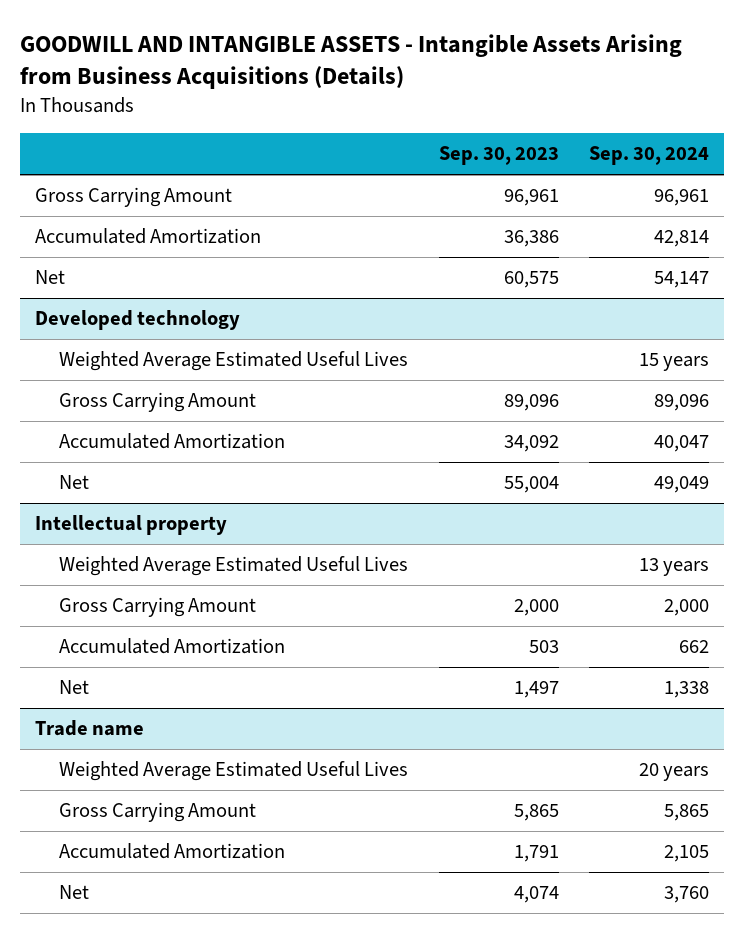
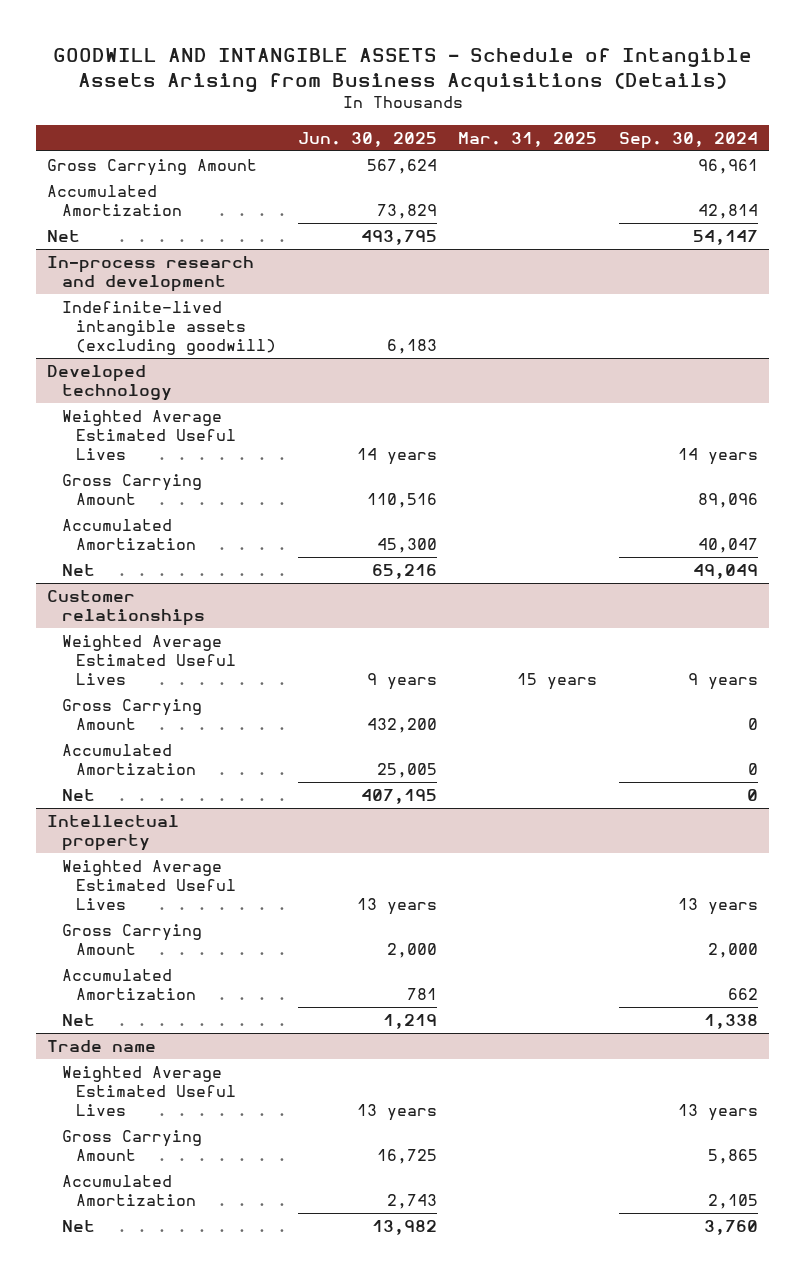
- GOODWILL AND INTANGIBLE ASSETS - Intangible Assets Arising from Business Acquisitions (Details)
+ GOODWILL AND INTANGIBLE ASSETS - Schedule of Intangible Assets Arising from Business Acquisitions (Details)
- | Sep. 30, 2023 | Sep. 30, 2024
+ | Jun. 30, 2025 | Mar. 31, 2025 | Sep. 30, 2024
+ In-process research and development
+ Indefinite-lived intangible assets (excluding goodwill) | 6,183 | |
@ Developed technology
- Weighted Average Estimated Useful Lives | | 15 years
+ Weighted Average Estimated Useful Lives | 14 years | | 14 years
+ Customer relationships
+ Weighted Average Estimated Useful Lives | 9 years | 15 years | 9 years
+ Gross Carrying Amount | 432,200 | | 0
+ Accumulated Amortization | 25,005 | | 0
+ Net | 407,195 | | 0
@ Trade name
- Weighted Average Estimated Useful Lives | | 20 years
+ Weighted Average Estimated Useful Lives | 13 years | | 13 years

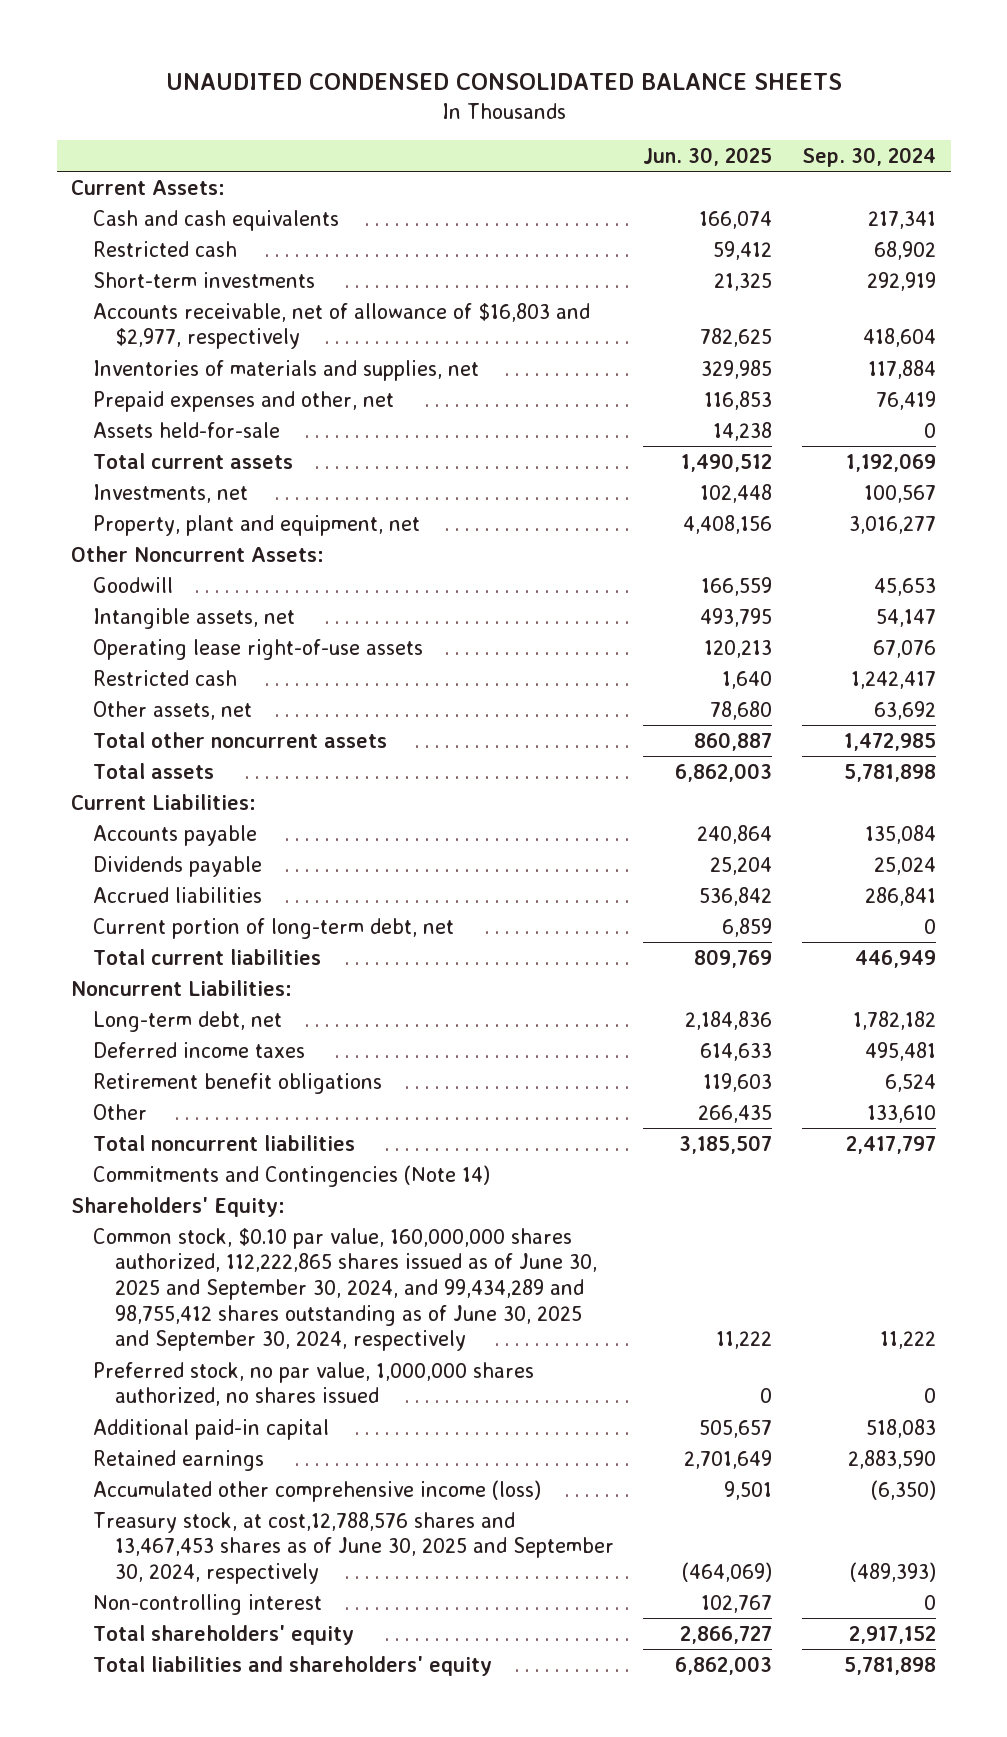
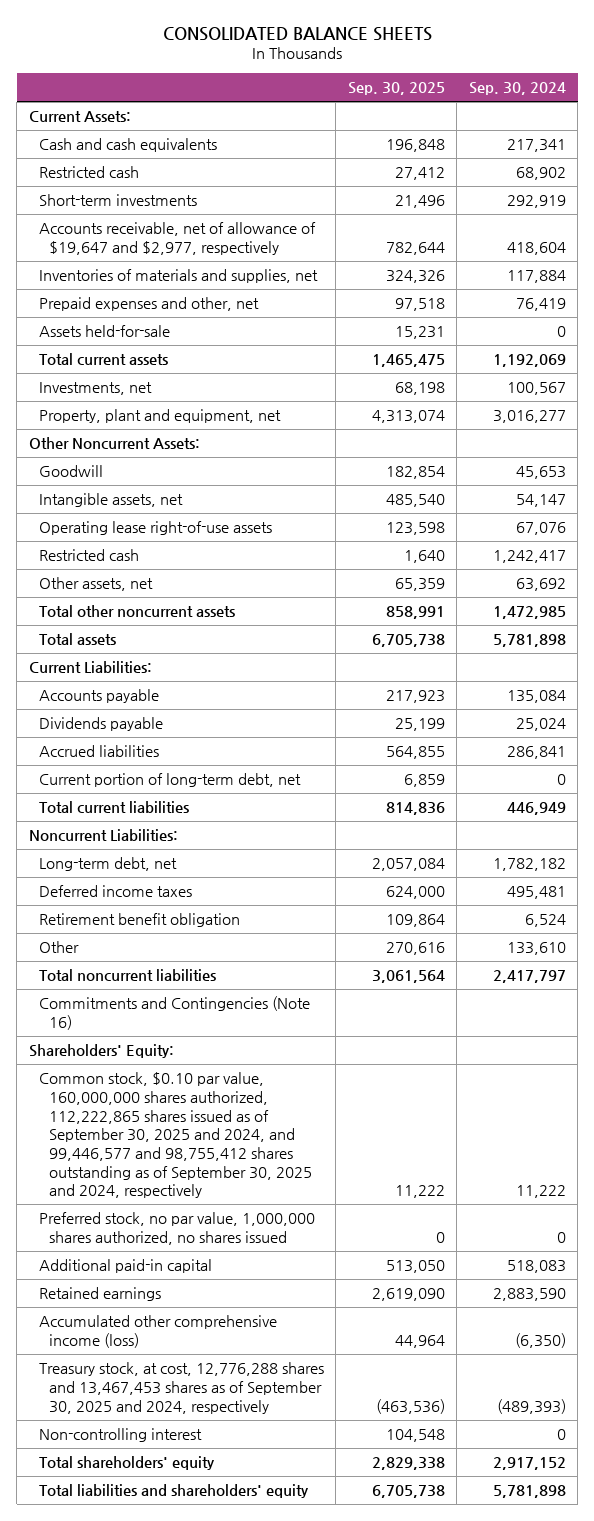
- UNAUDITED CONDENSED CONSOLIDATED BALANCE SHEETS
+ CONSOLIDATED BALANCE SHEETS
- | Jun. 30, 2025 | Sep. 30, 2024
+ | Sep. 30, 2025 | Sep. 30, 2024
- Accounts receivable, net of allowance of $16,803 and $2,977, respectively | 782,625 | 418,604
+ Accounts receivable, net of allowance of $19,647 and $2,977, respectively | 782,644 | 418,604
- Retirement benefit obligations | 119,603 | 6,524
+ Retirement benefit obligation | 109,864 | 6,524
- Commitments and Contingencies (Note 14)
+ Commitments and Contingencies (Note 16)
- Common stock, $0.10 par value, 160,000,000 shares authorized, 112,222,865 shares issued as of June 30, 2025 and September 30, 2024, and 99,434,289 and 98,755,412 shares outstanding as of June 30, 2025 and September 30, 2024, respectively | 11,222 | 11,222
+ Common stock, $0.10 par value, 160,000,000 shares authorized, 112,222,865 shares issued as of September 30, 2025 and 2024, and 99,446,577 and 98,755,412 shares outstanding as of September 30, 2025 and 2024, respectively | 11,222 | 11,222
- Treasury stock, at cost,12,788,576 shares and 13,467,453 shares as of June 30, 2025 and September 30, 2024, respectively | (464,069) | (489,393)
+ Treasury stock, at cost, 12,776,288 shares and 13,467,453 shares as of September 30, 2025 and 2024, respectively | (463,536) | (489,393)

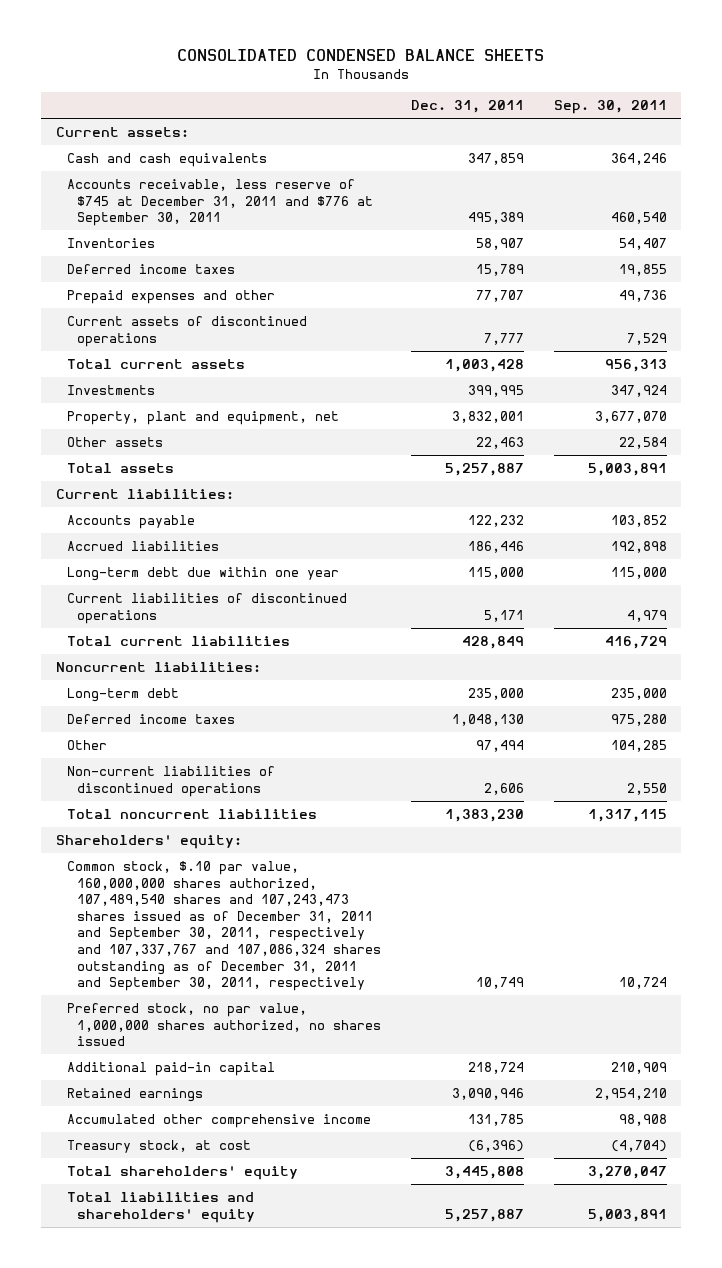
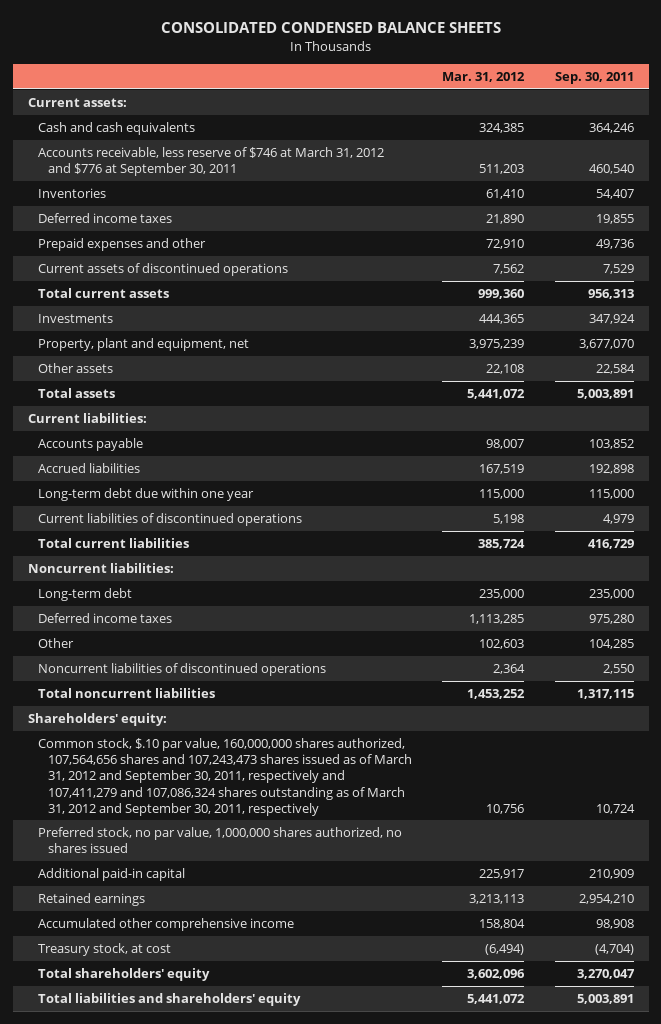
- | Dec. 31, 2011 | Sep. 30, 2011
+ | Mar. 31, 2012 | Sep. 30, 2011
- Accounts receivable, less reserve of $745 at December 31, 2011 and $776 at September 30, 2011 | 495,389 | 460,540
+ Accounts receivable, less reserve of $746 at March 31, 2012 and $776 at September 30, 2011 | 511,203 | 460,540
- Non-current liabilities of discontinued operations | 2,606 | 2,550
+ Noncurrent liabilities of discontinued operations | 2,364 | 2,550
- Common stock, $.10 par value, 160,000,000 shares authorized, 107,489,540 shares and 107,243,473 shares issued as of December 31, 2011 and September 30, 2011, respectively and 107,337,767 and 107,086,324 shares outstanding as of December 31, 2011 and September 30, 2011, respectively | 10,749 | 10,724
+ Common stock, $.10 par value, 160,000,000 shares authorized, 107,564,656 shares and 107,243,473 shares issued as of March 31, 2012 and September 30, 2011, respectively and 107,411,279 and 107,086,324 shares outstanding as of March 31, 2012 and September 30, 2011, respectively | 10,756 | 10,724

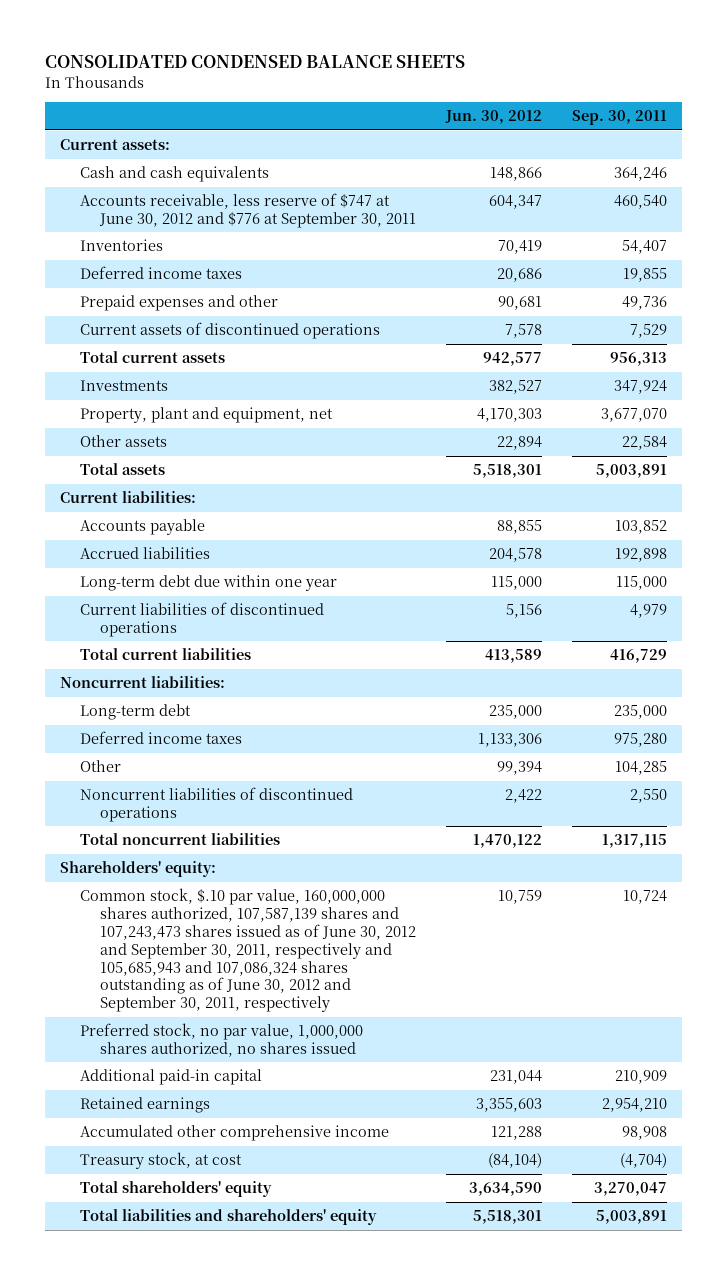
- | Mar. 31, 2012 | Sep. 30, 2011
+ | Jun. 30, 2012 | Sep. 30, 2011
- Accounts receivable, less reserve of $746 at March 31, 2012 and $776 at September 30, 2011 | 511,203 | 460,540
+ Accounts receivable, less reserve of $747 at June 30, 2012 and $776 at September 30, 2011 | 604,347 | 460,540
- Common stock, $.10 par value, 160,000,000 shares authorized, 107,564,656 shares and 107,243,473 shares issued as of March 31, 2012 and September 30, 2011, respectively and 107,411,279 and 107,086,324 shares outstanding as of March 31, 2012 and September 30, 2011, respectively | 10,756 | 10,724
+ Common stock, $.10 par value, 160,000,000 shares authorized, 107,587,139 shares and 107,243,473 shares issued as of June 30, 2012 and September 30, 2011, respectively and 105,685,943 and 107,086,324 shares outstanding as of June 30, 2012 and September 30, 2011, respectively | 10,759 | 10,724

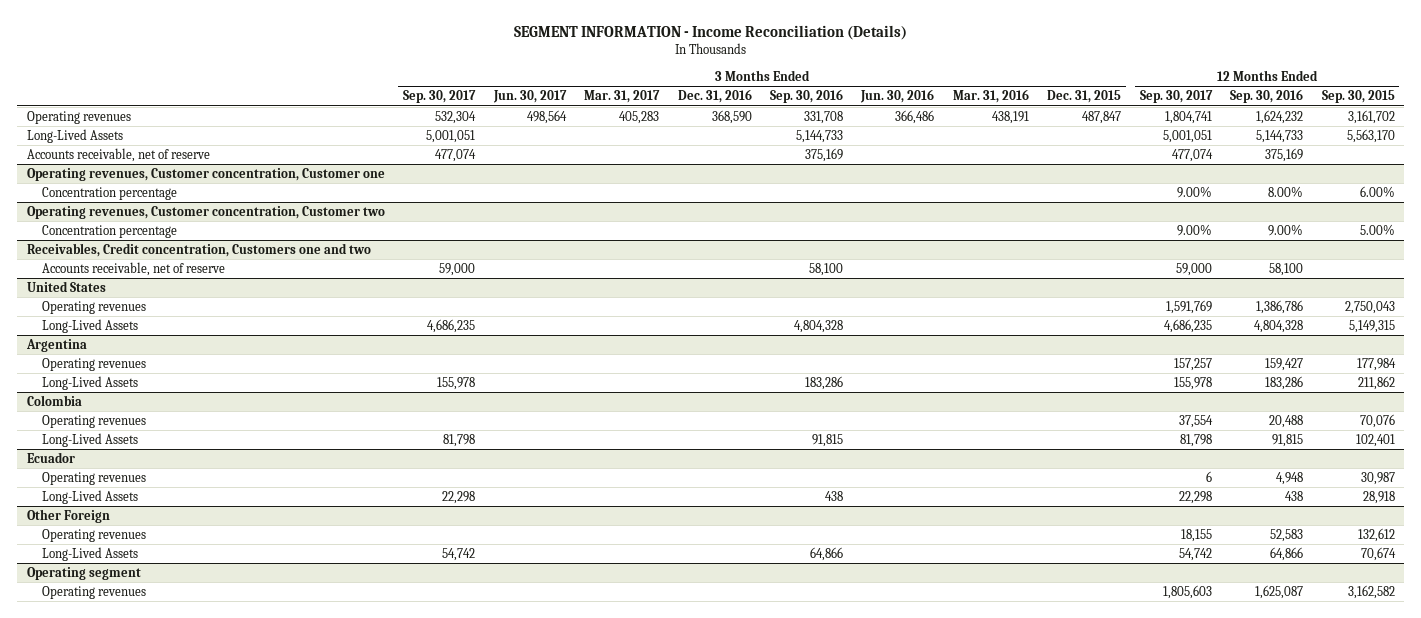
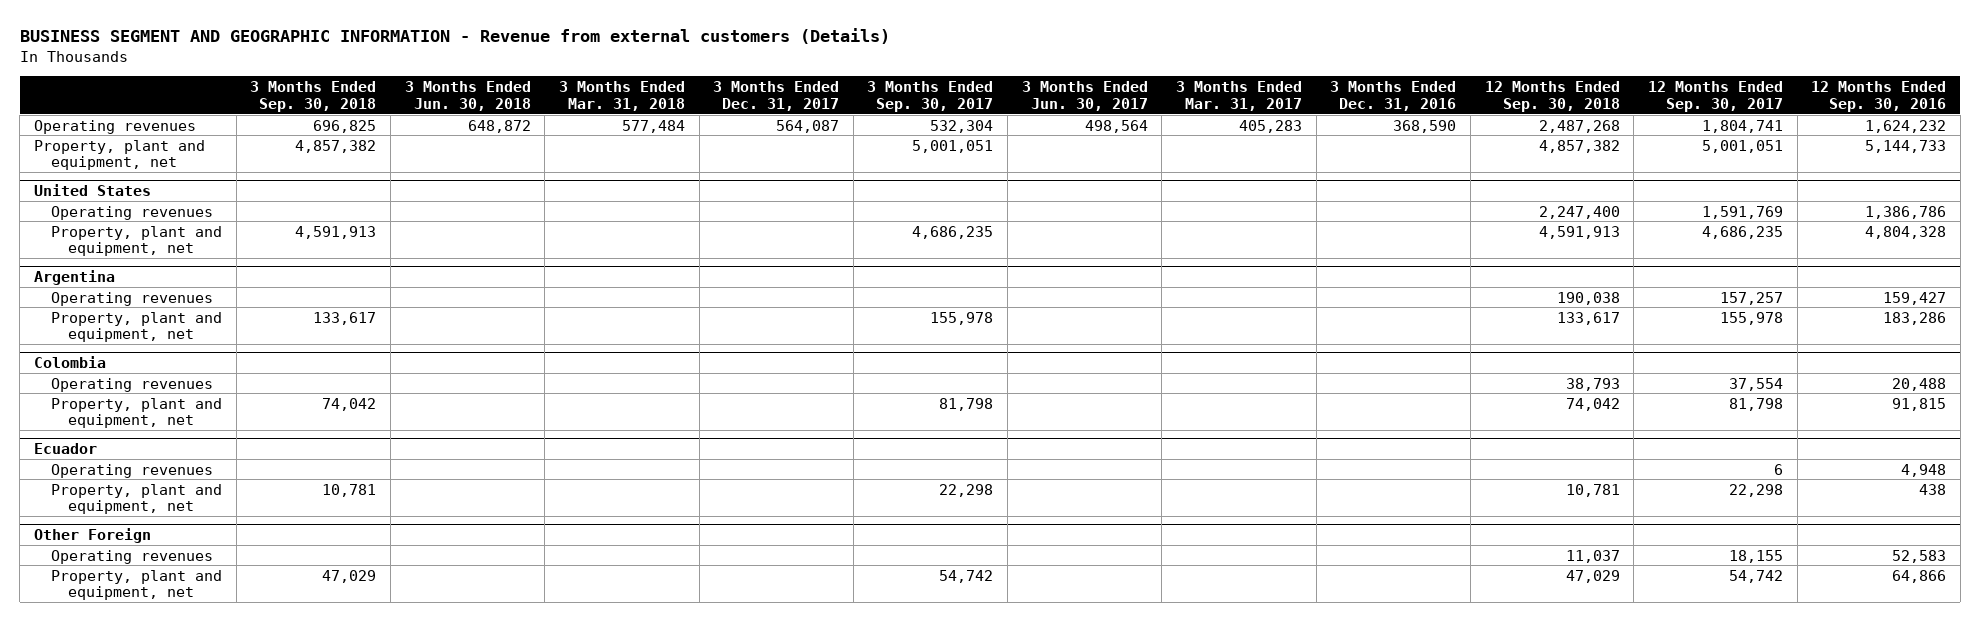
- SEGMENT INFORMATION - Income Reconciliation (Details)
+ BUSINESS SEGMENT AND GEOGRAPHIC INFORMATION - Revenue from external customers (Details)
- | 3 Months Ended Sep. 30, 2017 | 3 Months Ended Jun. 30, 2017 | 3 Months Ended Mar. 31, 2017 | 3 Months Ended Dec. 31, 2016 | 3 Months Ended Sep. 30, 2016 | 3 Months Ended Jun. 30, 2016 | 3 Months Ended Mar. 31, 2016 | 3 Months Ended Dec. 31, 2015 | 12 Months Ended Sep. 30, 2017 | 12 Months Ended Sep. 30, 2016 | 12 Months Ended Sep. 30, 2015
+ | 3 Months Ended Sep. 30, 2018 | 3 Months Ended Jun. 30, 2018 | 3 Months Ended Mar. 31, 2018 | 3 Months Ended Dec. 31, 2017 | 3 Months Ended Sep. 30, 2017 | 3 Months Ended Jun. 30, 2017 | 3 Months Ended Mar. 31, 2017 | 3 Months Ended Dec. 31, 2016 | 12 Months Ended Sep. 30, 2018 | 12 Months Ended Sep. 30, 2017 | 12 Months Ended Sep. 30, 2016
- Long-Lived Assets | 5,001,051 | | | | 5,144,733 | | | | 5,001,051 | 5,144,733 | 5,563,170
- Accounts receivable, net of reserve | 477,074 | | | | 375,169 | | | | 477,074 | 375,169 |
- Operating revenues, Customer concentration, Customer one
- Concentration percentage | | | | | | | | | 9.00% | 8.00% | 6.00%
- Operating revenues, Customer concentration, Customer two
- Concentration percentage | | | | | | | | | 9.00% | 9.00% | 5.00%
- Receivables, Credit concentration, Customers one and two
- Accounts receivable, net of reserve | 59,000 | | | | 58,100 | | | | 59,000 | 58,100 |
+ Property, plant and equipment, net | 4,857,382 | | | | 5,001,051 | | | | 4,857,382 | 5,001,051 | 5,144,733
@ United States
- Long-Lived Assets | 4,686,235 | | | | 4,804,328 | | | | 4,686,235 | 4,804,328 | 5,149,315
+ Property, plant and equipment, net | 4,591,913 | | | | 4,686,235 | | | | 4,591,913 | 4,686,235 | 4,804,328
@ Argentina
- Long-Lived Assets | 155,978 | | | | 183,286 | | | | 155,978 | 183,286 | 211,862
+ Property, plant and equipment, net | 133,617 | | | | 155,978 | | | | 133,617 | 155,978 | 183,286
@ Colombia
- Long-Lived Assets | 81,798 | | | | 91,815 | | | | 81,798 | 91,815 | 102,401
+ Property, plant and equipment, net | 74,042 | | | | 81,798 | | | | 74,042 | 81,798 | 91,815
@ Ecuador
- Long-Lived Assets | 22,298 | | | | 438 | | | | 22,298 | 438 | 28,918
+ Property, plant and equipment, net | 10,781 | | | | 22,298 | | | | 10,781 | 22,298 | 438
@ Other Foreign
- Long-Lived Assets | 54,742 | | | | 64,866 | | | | 54,742 | 64,866 | 70,674
- Operating segment
- Operating revenues | | | | | | | | | 1,805,603 | 1,625,087 | 3,162,582
@ Other Foreign
+ Property, plant and equipment, net | 47,029 | | | | 54,742 | | | | 47,029 | 54,742 | 64,866

